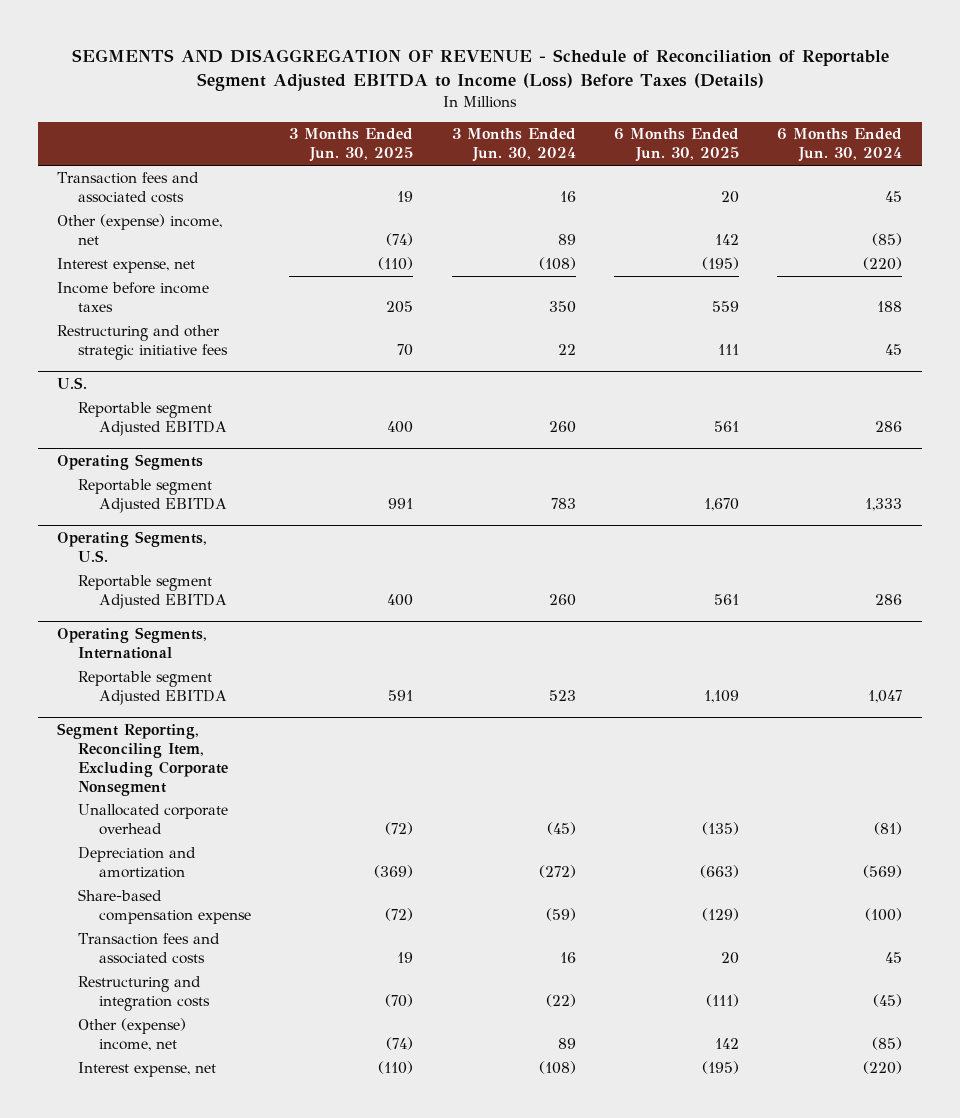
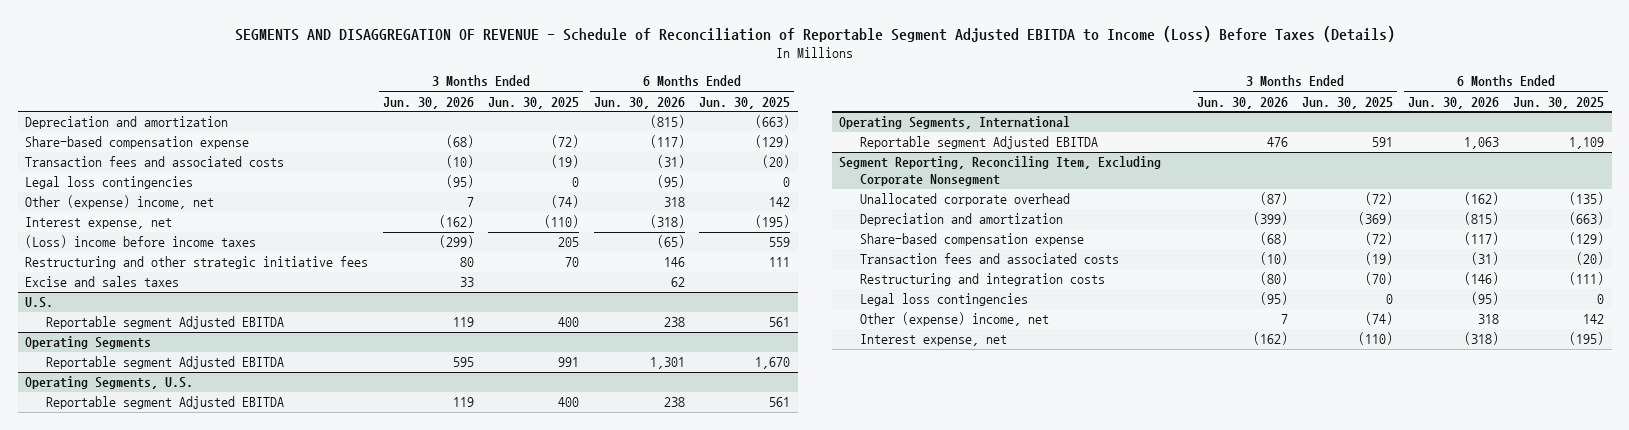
- | 3 Months Ended Jun. 30, 2025 | 3 Months Ended Jun. 30, 2024 | 6 Months Ended Jun. 30, 2025 | 6 Months Ended Jun. 30, 2024
+ | 3 Months Ended Jun. 30, 2026 | 3 Months Ended Jun. 30, 2025 | 6 Months Ended Jun. 30, 2026 | 6 Months Ended Jun. 30, 2025
- Transaction fees and associated costs | 19 | 16 | 20 | 45
+ Depreciation and amortization | | | (815) | (663)
+ Share-based compensation expense | (68) | (72) | (117) | (129)
+ Transaction fees and associated costs | (10) | (19) | (31) | (20)
+ Legal loss contingencies | (95) | 0 | (95) | 0
- Income before income taxes | 205 | 350 | 559 | 188
+ (Loss) income before income taxes | (299) | 205 | (65) | 559
+ Excise and sales taxes | 33 | | 62 |
@ Segment Reporting, Reconciling Item, Excluding Corporate Nonsegment
- Transaction fees and associated costs | 19 | 16 | 20 | 45
+ Transaction fees and associated costs | (10) | (19) | (31) | (20)
+ Legal loss contingencies | (95) | 0 | (95) | 0

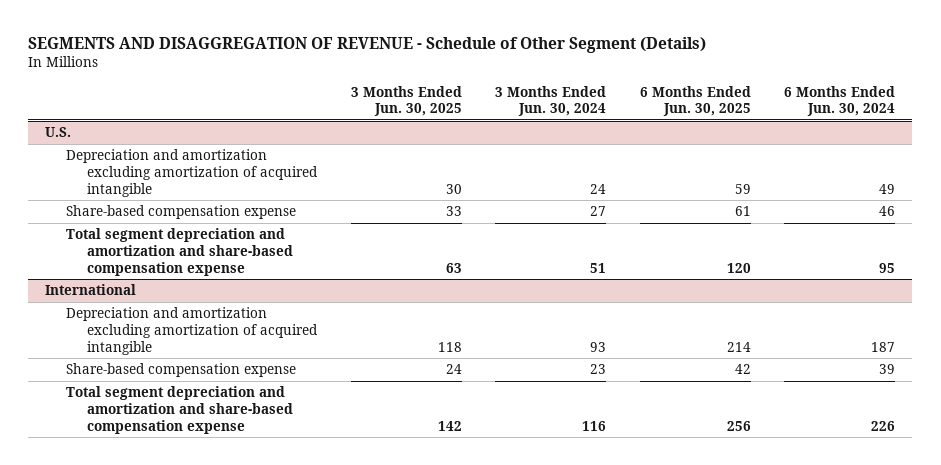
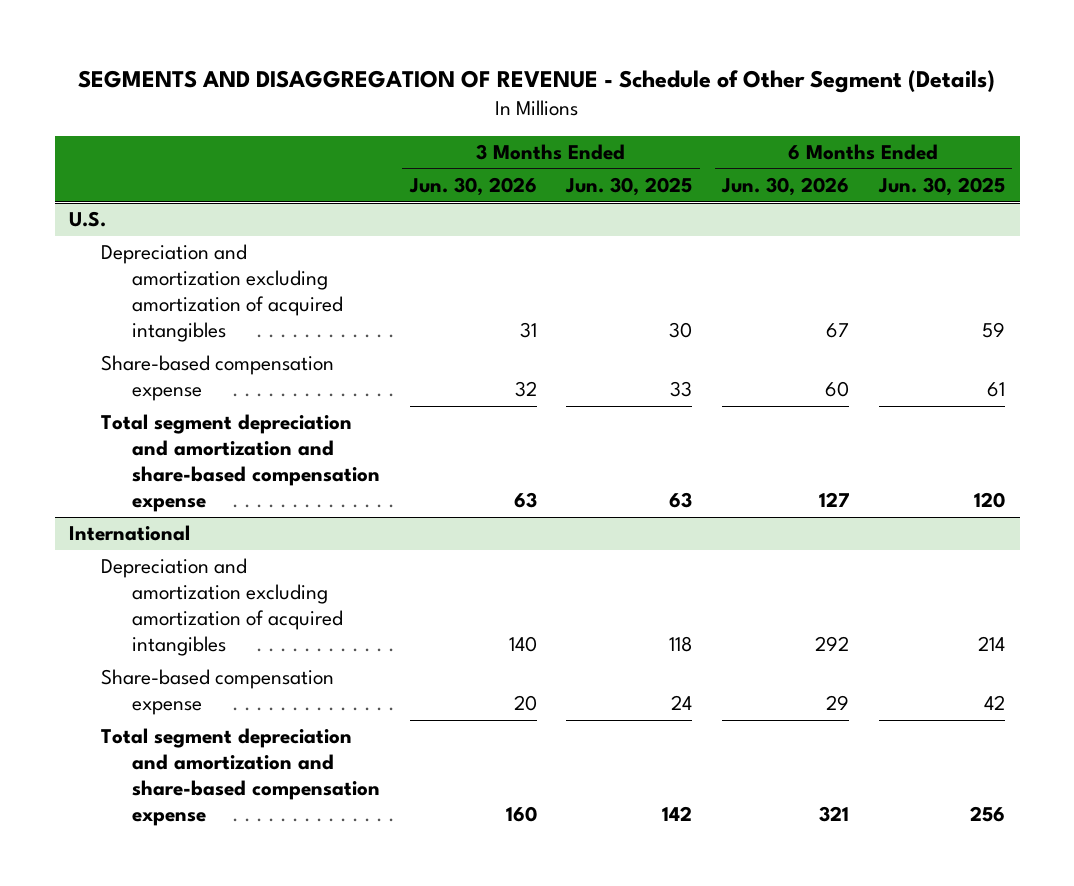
- | 3 Months Ended Jun. 30, 2025 | 3 Months Ended Jun. 30, 2024 | 6 Months Ended Jun. 30, 2025 | 6 Months Ended Jun. 30, 2024
+ | 3 Months Ended Jun. 30, 2026 | 3 Months Ended Jun. 30, 2025 | 6 Months Ended Jun. 30, 2026 | 6 Months Ended Jun. 30, 2025
@ U.S.
- Depreciation and amortization excluding amortization of acquired intangible | 30 | 24 | 59 | 49
+ Depreciation and amortization excluding amortization of acquired intangibles | 31 | 30 | 67 | 59
@ International
- Depreciation and amortization excluding amortization of acquired intangible | 118 | 93 | 214 | 187
+ Depreciation and amortization excluding amortization of acquired intangibles | 140 | 118 | 292 | 214

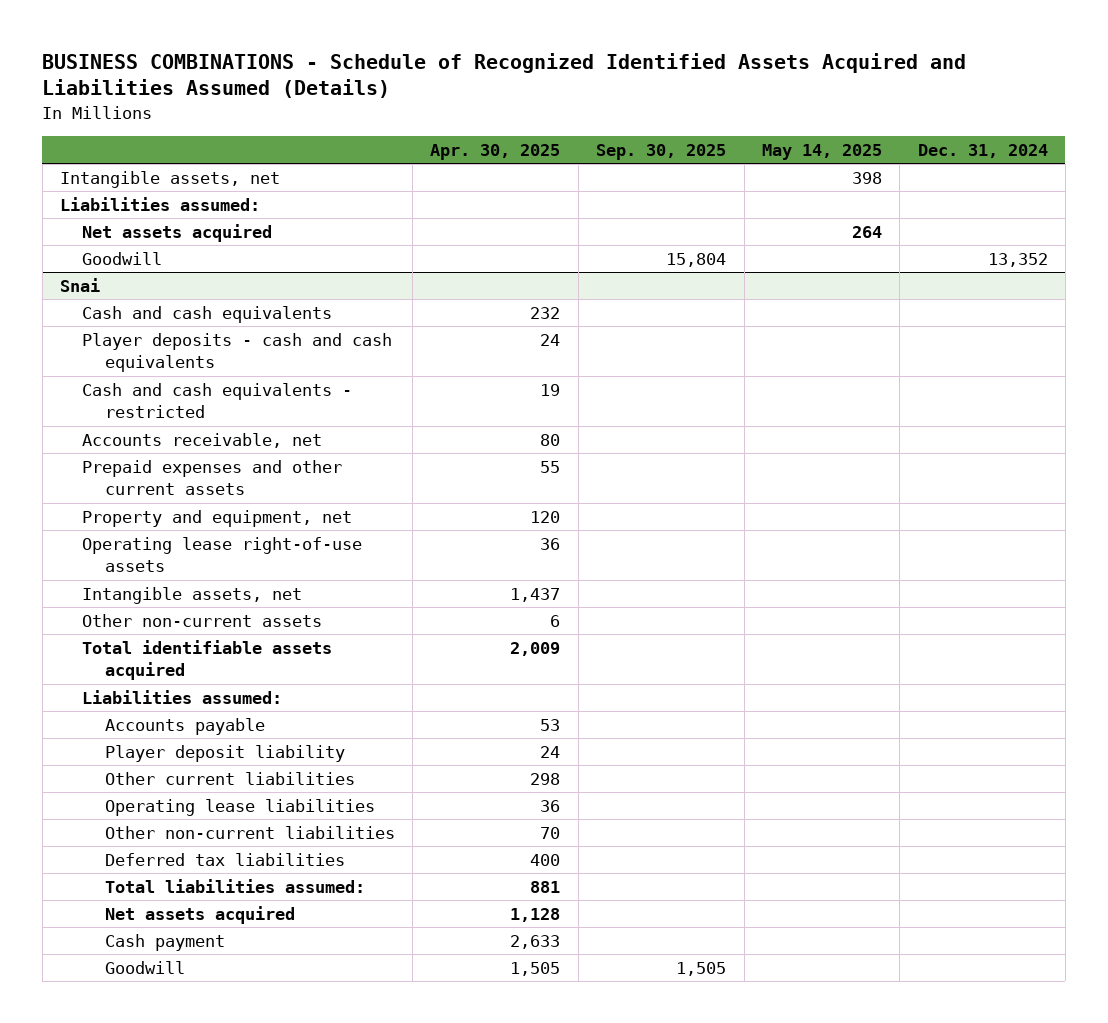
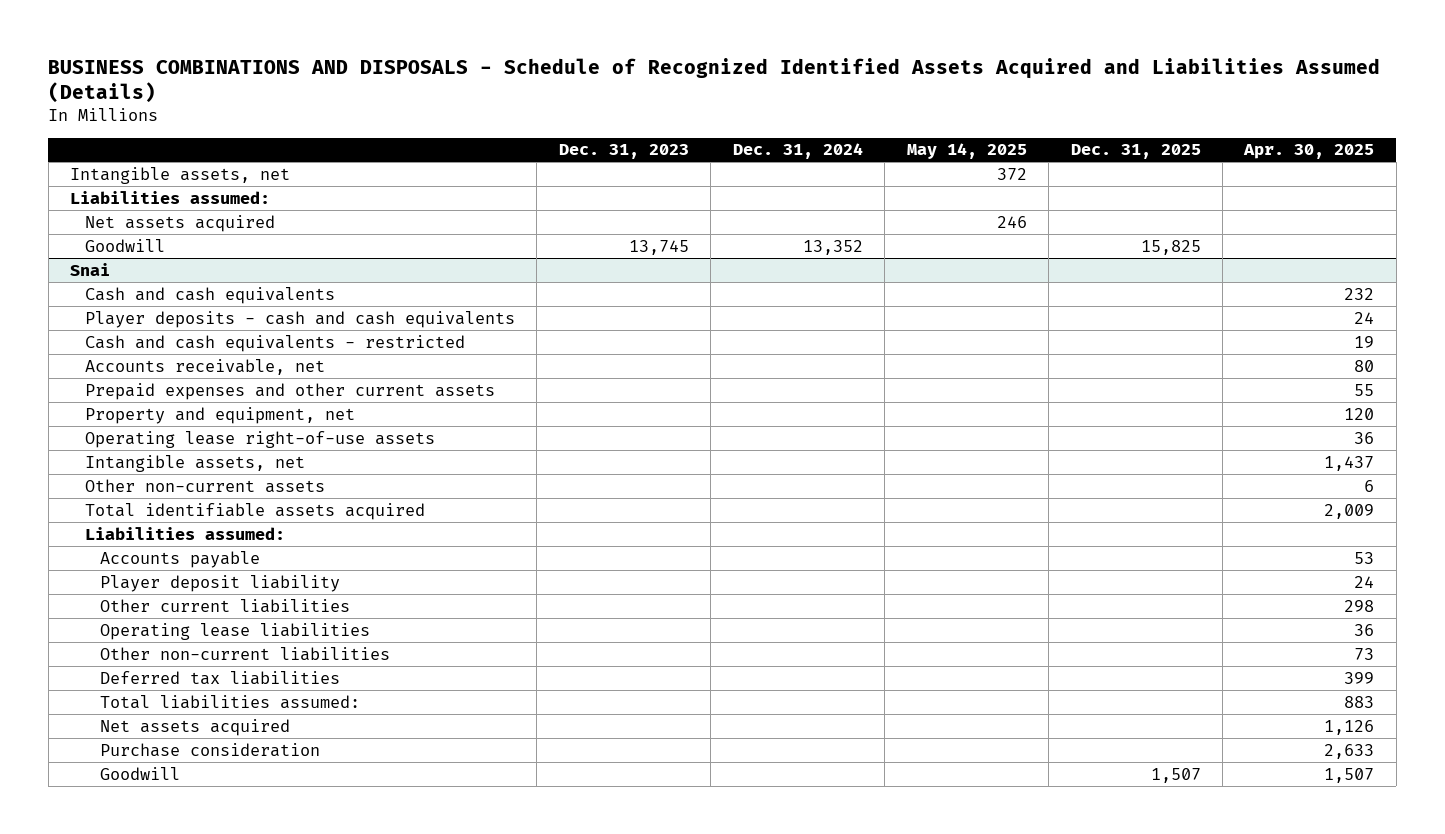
- BUSINESS COMBINATIONS - Schedule of Recognized Identified Assets Acquired and Liabilities Assumed (Details)
+ BUSINESS COMBINATIONS AND DISPOSALS - Schedule of Recognized Identified Assets Acquired and Liabilities Assumed (Details)
- | Apr. 30, 2025 | Sep. 30, 2025 | May 14, 2025 | Dec. 31, 2024
+ | Dec. 31, 2023 | Dec. 31, 2024 | May 14, 2025 | Dec. 31, 2025 | Apr. 30, 2025
- Intangible assets, net | | | 398 |
+ Intangible assets, net | | | 372 | |
- Net assets acquired | | | 264 |
+ Net assets acquired | | | 246 | |
@ Snai
- Other non-current liabilities | 70 | | |
- Deferred tax liabilities | 400 | | |
- Total liabilities assumed: | 881 | | |
- Net assets acquired | 1,128 | | |
- Cash payment | 2,633 | | |
- Goodwill | 1,505 | 1,505 | |
+ Other non-current liabilities | | | | | 73
+ Deferred tax liabilities | | | | | 399
+ Total liabilities assumed: | | | | | 883
+ Net assets acquired | | | | | 1,126
+ Purchase consideration | | | | | 2,633
+ Goodwill | | | | 1,507 | 1,507

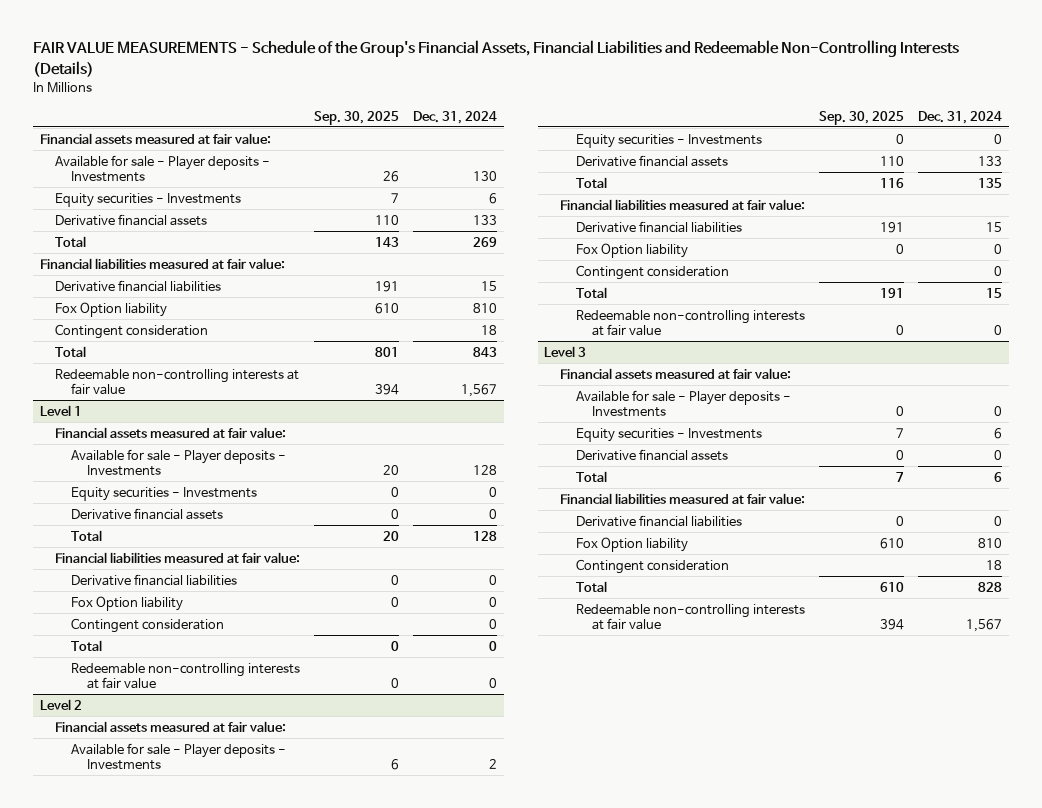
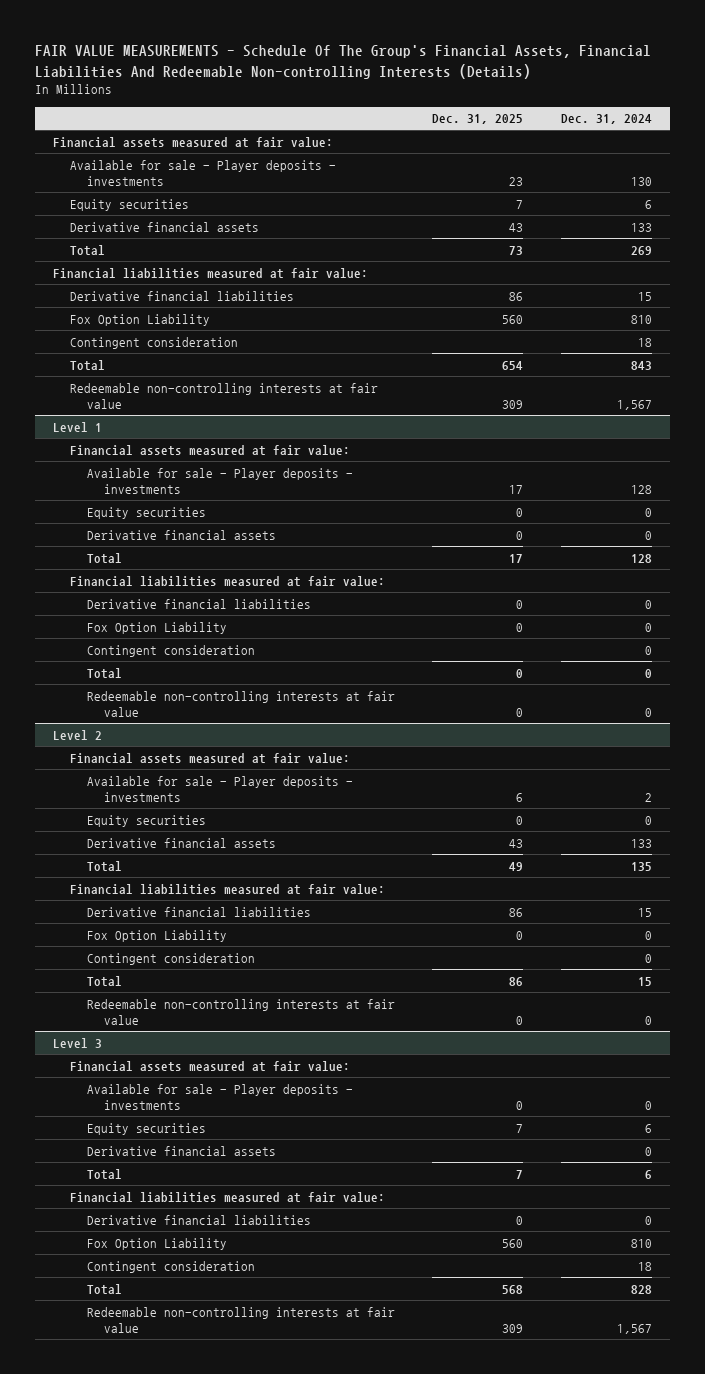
- FAIR VALUE MEASUREMENTS - Schedule of the Group's Financial Assets, Financial Liabilities and Redeemable Non-Controlling Interests (Details)
+ FAIR VALUE MEASUREMENTS - Schedule Of The Group's Financial Assets, Financial Liabilities And Redeemable Non-controlling Interests (Details)
- | Sep. 30, 2025 | Dec. 31, 2024
+ | Dec. 31, 2025 | Dec. 31, 2024
- Available for sale - Player deposits - Investments | 26 | 130
- Equity securities - Investments | 7 | 6
+ Available for sale - Player deposits - investments | 23 | 130
+ Equity securities | 7 | 6
- Fox Option liability | 610 | 810
+ Fox Option Liability | 560 | 810
@ Level 1
- Available for sale - Player deposits - Investments | 20 | 128
- Equity securities - Investments | 0 | 0
+ Available for sale - Player deposits - investments | 17 | 128
+ Equity securities | 0 | 0
- Fox Option liability | 0 | 0
+ Fox Option Liability | 0 | 0
@ Level 2
- Available for sale - Player deposits - Investments | 6 | 2
- Equity securities - Investments | 0 | 0
+ Available for sale - Player deposits - investments | 6 | 2
+ Equity securities | 0 | 0
- Fox Option liability | 0 | 0
+ Fox Option Liability | 0 | 0
@ Level 3
- Available for sale - Player deposits - Investments | 0 | 0
- Equity securities - Investments | 7 | 6
+ Available for sale - Player deposits - investments | 0 | 0
+ Equity securities | 7 | 6
- Fox Option liability | 610 | 810
+ Fox Option Liability | 560 | 810

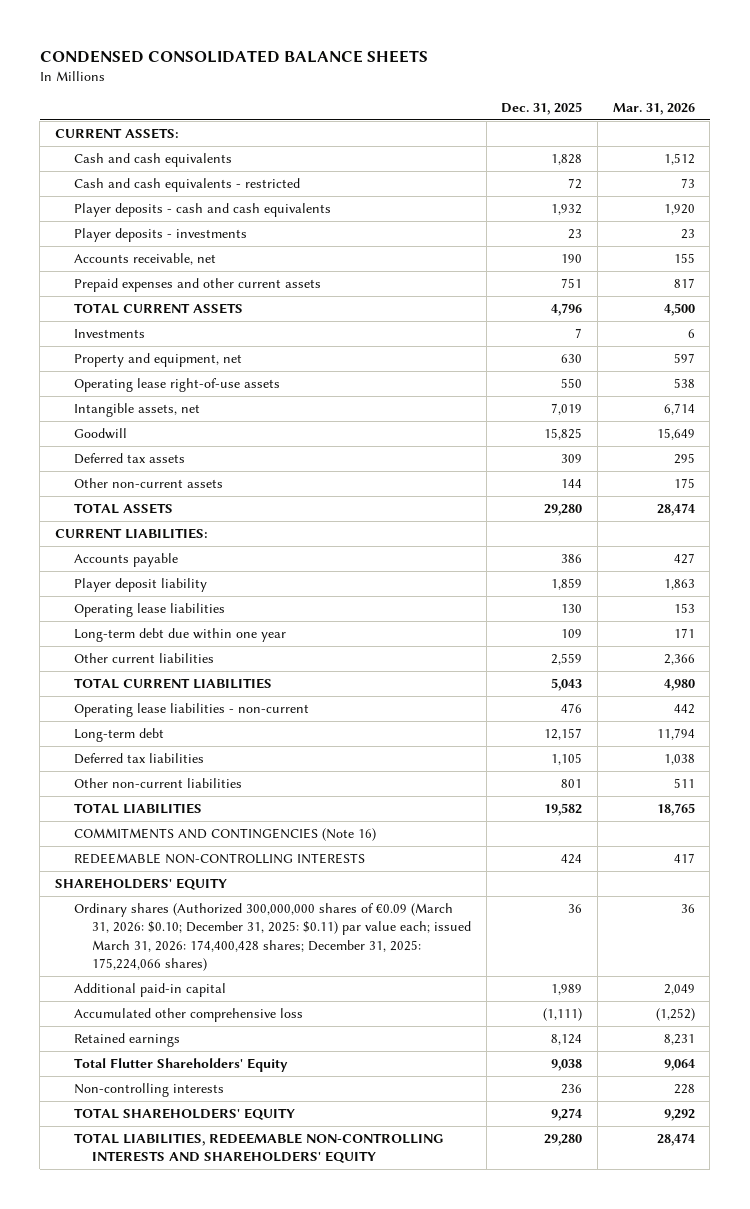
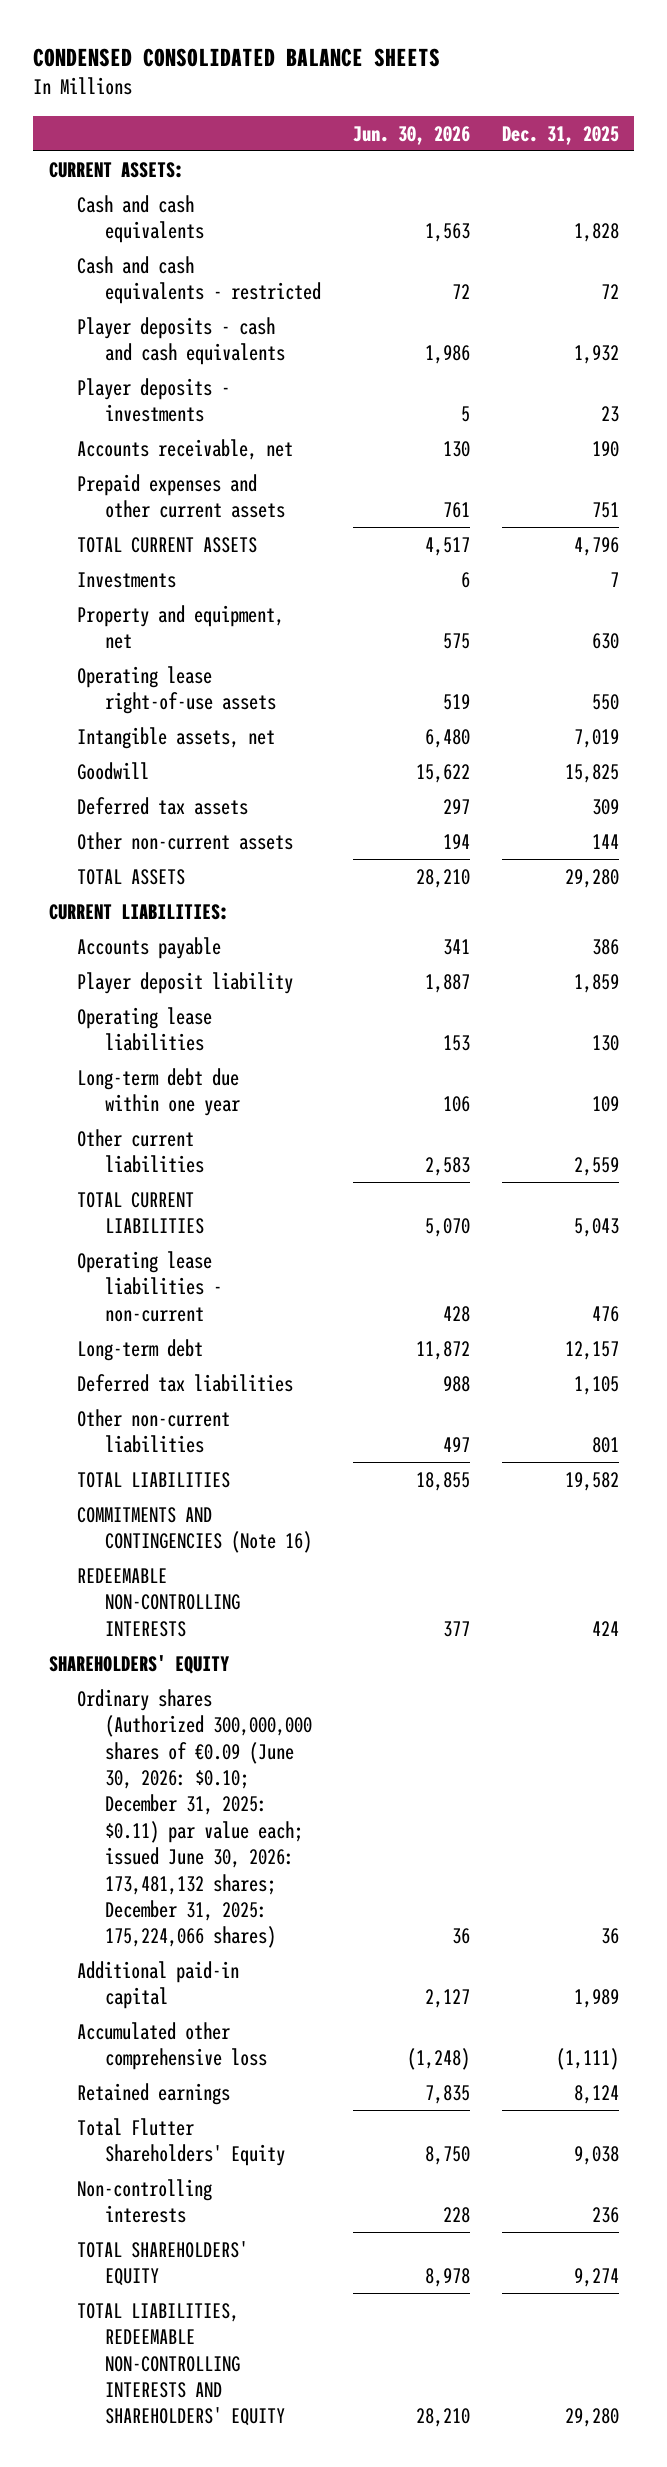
- | Dec. 31, 2025 | Mar. 31, 2026
+ | Jun. 30, 2026 | Dec. 31, 2025
- Ordinary shares (Authorized 300,000,000 shares of €0.09 (March 31, 2026: $0.10; December 31, 2025: $0.11) par value each; issued March 31, 2026: 174,400,428 shares; December 31, 2025: 175,224,066 shares) | 36 | 36
+ Ordinary shares (Authorized 300,000,000 shares of €0.09 (June 30, 2026: $0.10; December 31, 2025: $0.11) par value each; issued June 30, 2026: 173,481,132 shares; December 31, 2025: 175,224,066 shares) | 36 | 36

